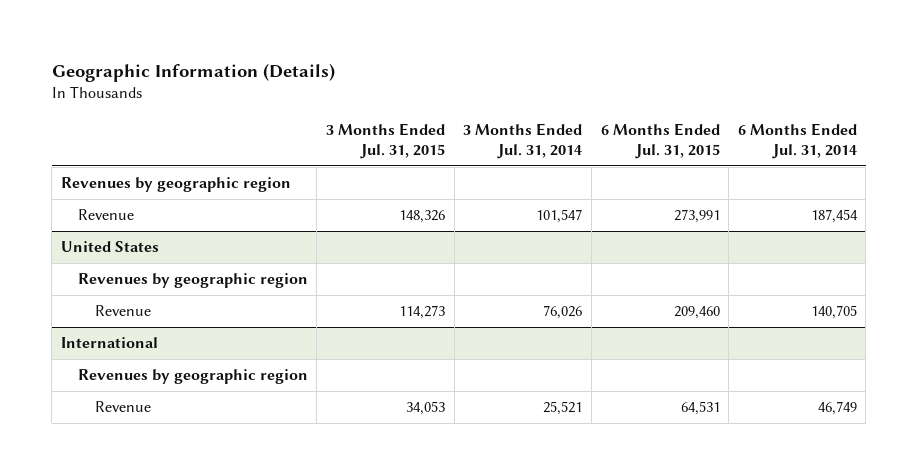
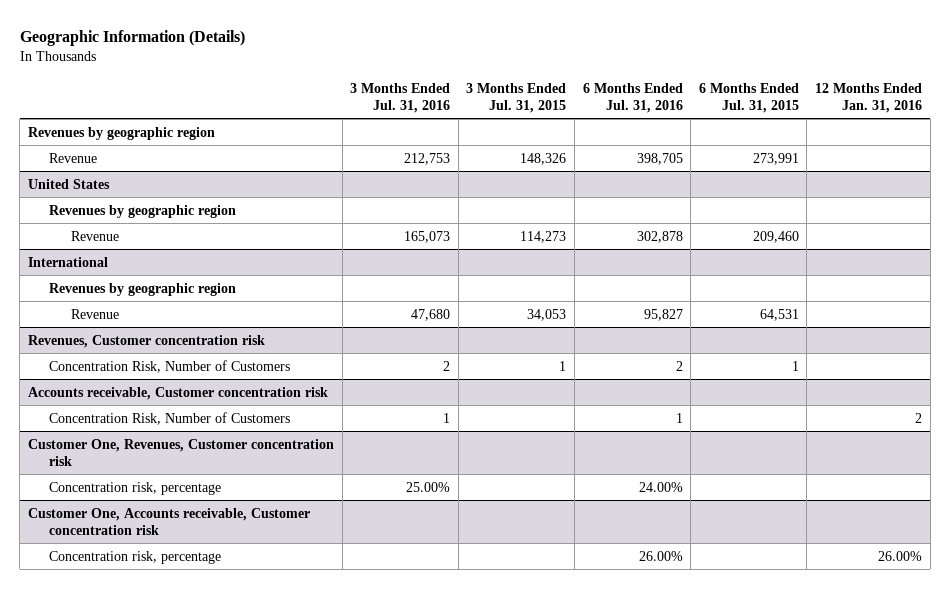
- | 3 Months Ended Jul. 31, 2015 | 3 Months Ended Jul. 31, 2014 | 6 Months Ended Jul. 31, 2015 | 6 Months Ended Jul. 31, 2014
+ | 3 Months Ended Jul. 31, 2016 | 3 Months Ended Jul. 31, 2015 | 6 Months Ended Jul. 31, 2016 | 6 Months Ended Jul. 31, 2015 | 12 Months Ended Jan. 31, 2016
+ Revenues, Customer concentration risk
+ Concentration Risk, Number of Customers | 2 | 1 | 2 | 1 |
+ Accounts receivable, Customer concentration risk
+ Concentration Risk, Number of Customers | 1 | | 1 | | 2
+ Customer One, Revenues, Customer concentration risk
+ Concentration risk, percentage | 25.00% | | 24.00% | |
+ Customer One, Accounts receivable, Customer concentration risk
+ Concentration risk, percentage | | | 26.00% | | 26.00%

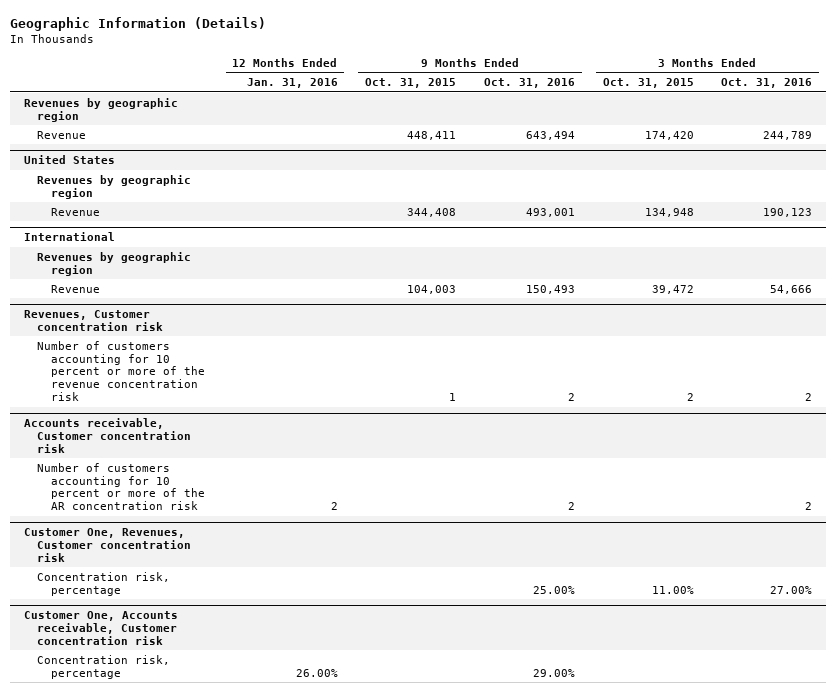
- | 3 Months Ended Jul. 31, 2016 | 3 Months Ended Jul. 31, 2015 | 6 Months Ended Jul. 31, 2016 | 6 Months Ended Jul. 31, 2015 | 12 Months Ended Jan. 31, 2016
+ | 12 Months Ended Jan. 31, 2016 | 9 Months Ended Oct. 31, 2015 | 9 Months Ended Oct. 31, 2016 | 3 Months Ended Oct. 31, 2015 | 3 Months Ended Oct. 31, 2016
@ Revenues, Customer concentration risk
- Concentration Risk, Number of Customers | 2 | 1 | 2 | 1 |
+ Number of customers accounting for 10 percent or more of the revenue concentration risk | | 1 | 2 | 2 | 2
@ Accounts receivable, Customer concentration risk
- Concentration Risk, Number of Customers | 1 | | 1 | | 2
+ Number of customers accounting for 10 percent or more of the AR concentration risk | 2 | | 2 | | 2

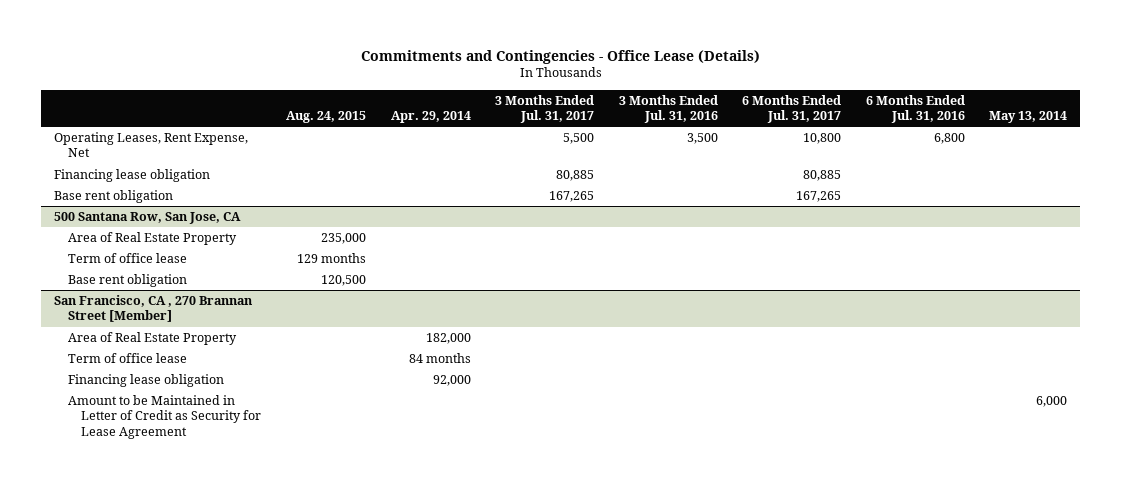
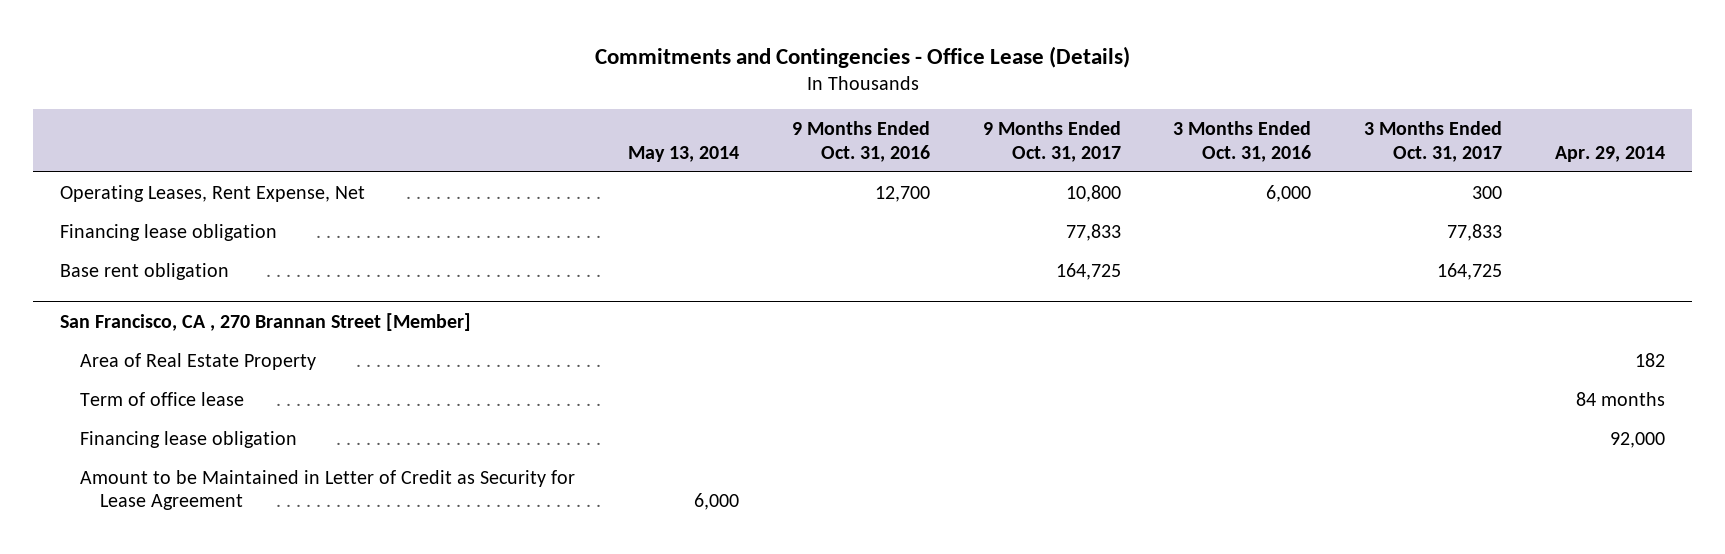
- | Aug. 24, 2015 | Apr. 29, 2014 | 3 Months Ended Jul. 31, 2017 | 3 Months Ended Jul. 31, 2016 | 6 Months Ended Jul. 31, 2017 | 6 Months Ended Jul. 31, 2016 | May 13, 2014
+ | May 13, 2014 | 9 Months Ended Oct. 31, 2016 | 9 Months Ended Oct. 31, 2017 | 3 Months Ended Oct. 31, 2016 | 3 Months Ended Oct. 31, 2017 | Apr. 29, 2014
- 500 Santana Row, San Jose, CA
- Area of Real Estate Property | 235,000 | | | | | |
- Term of office lease | 129 months | | | | | |
- Base rent obligation | 120,500 | | | | | |
@ San Francisco, CA , 270 Brannan Street [Member]
- Area of Real Estate Property | | 182,000 | | | | |
+ Area of Real Estate Property | | | | | | 182

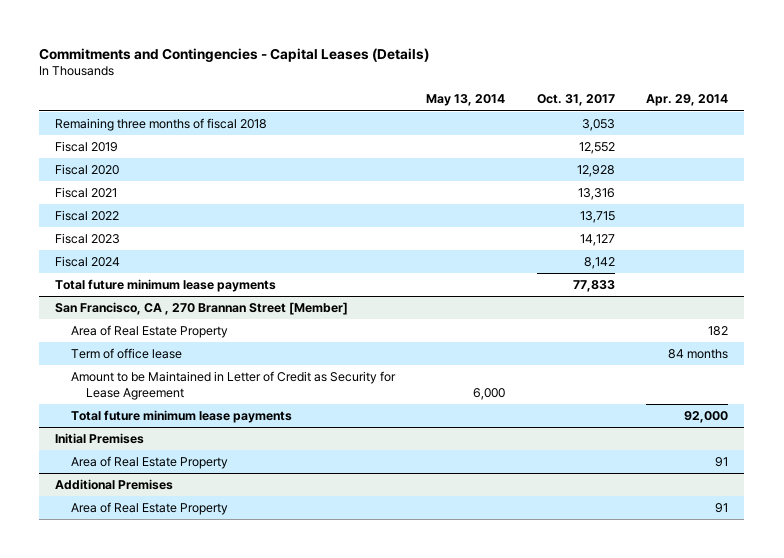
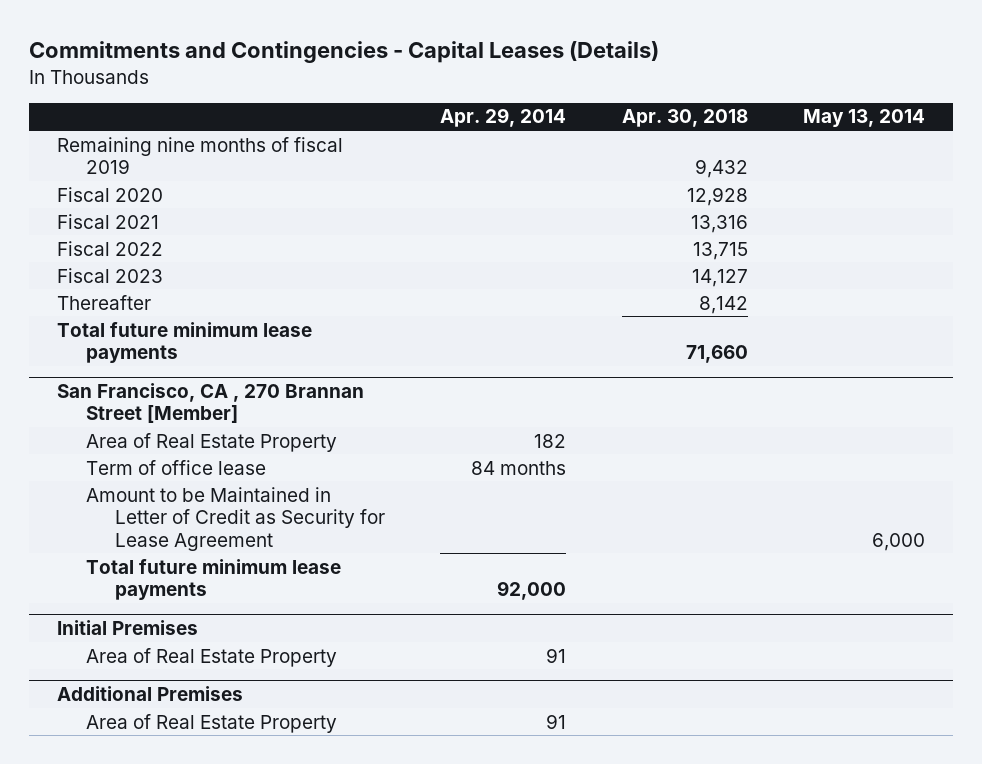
- | May 13, 2014 | Oct. 31, 2017 | Apr. 29, 2014
+ | Apr. 29, 2014 | Apr. 30, 2018 | May 13, 2014
- Remaining three months of fiscal 2018 | | 3,053 |
- Fiscal 2019 | | 12,552 |
+ Remaining nine months of fiscal 2019 | | 9,432 |
- Fiscal 2024 | | 8,142 |
+ Thereafter | | 8,142 |

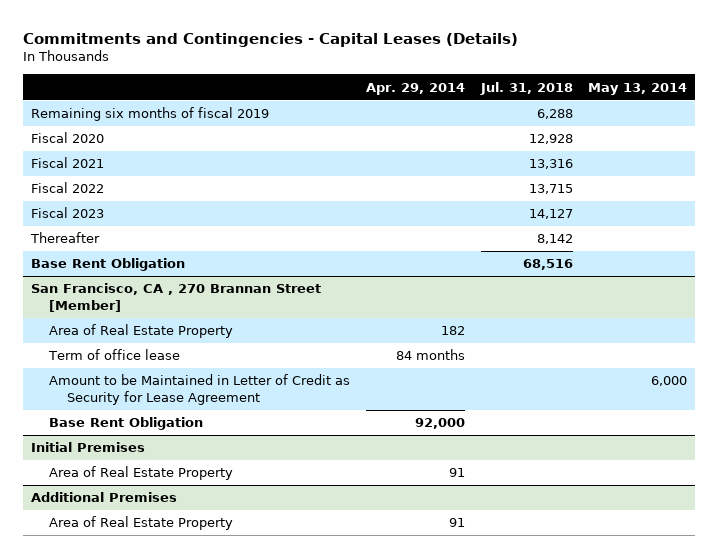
- | Apr. 29, 2014 | Apr. 30, 2018 | May 13, 2014
+ | Apr. 29, 2014 | Jul. 31, 2018 | May 13, 2014
- Remaining nine months of fiscal 2019 | | 9,432 |
+ Remaining six months of fiscal 2019 | | 6,288 |
- Total future minimum lease payments | | 71,660 |
+ Base Rent Obligation | | 68,516 |
@ San Francisco, CA , 270 Brannan Street [Member]
- Total future minimum lease payments | 92,000 | |
+ Base Rent Obligation | 92,000 | |

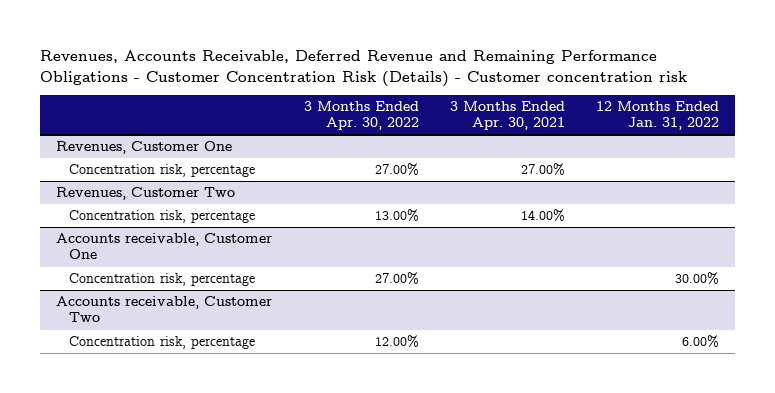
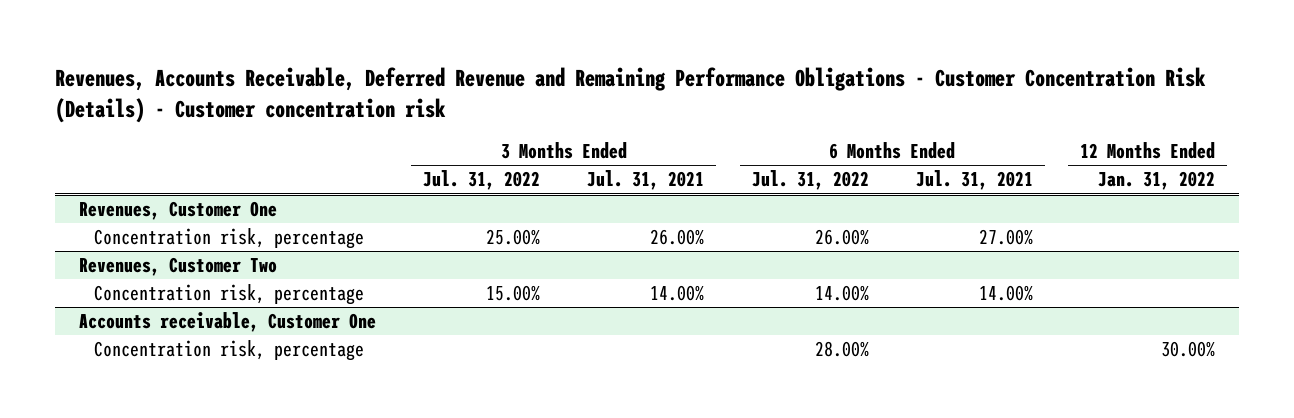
- | 3 Months Ended Apr. 30, 2022 | 3 Months Ended Apr. 30, 2021 | 12 Months Ended Jan. 31, 2022
+ | 3 Months Ended Jul. 31, 2022 | 3 Months Ended Jul. 31, 2021 | 6 Months Ended Jul. 31, 2022 | 6 Months Ended Jul. 31, 2021 | 12 Months Ended Jan. 31, 2022
- Accounts receivable, Customer Two
- Concentration risk, percentage | 12.00% | | 6.00%

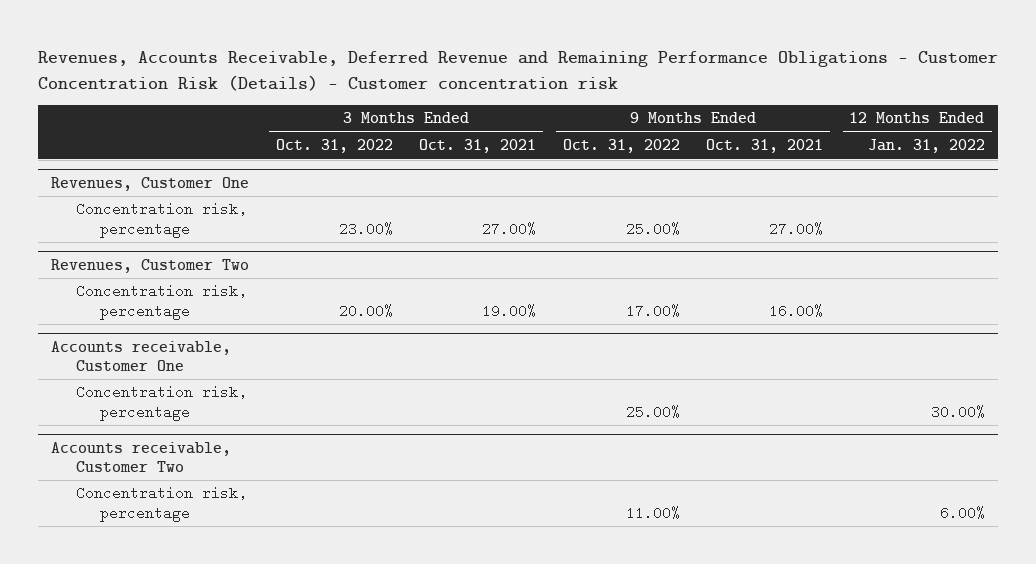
- | 3 Months Ended Jul. 31, 2022 | 3 Months Ended Jul. 31, 2021 | 6 Months Ended Jul. 31, 2022 | 6 Months Ended Jul. 31, 2021 | 12 Months Ended Jan. 31, 2022
+ | 3 Months Ended Oct. 31, 2022 | 3 Months Ended Oct. 31, 2021 | 9 Months Ended Oct. 31, 2022 | 9 Months Ended Oct. 31, 2021 | 12 Months Ended Jan. 31, 2022
+ Accounts receivable, Customer Two
+ Concentration risk, percentage | | | 11.00% | | 6.00%

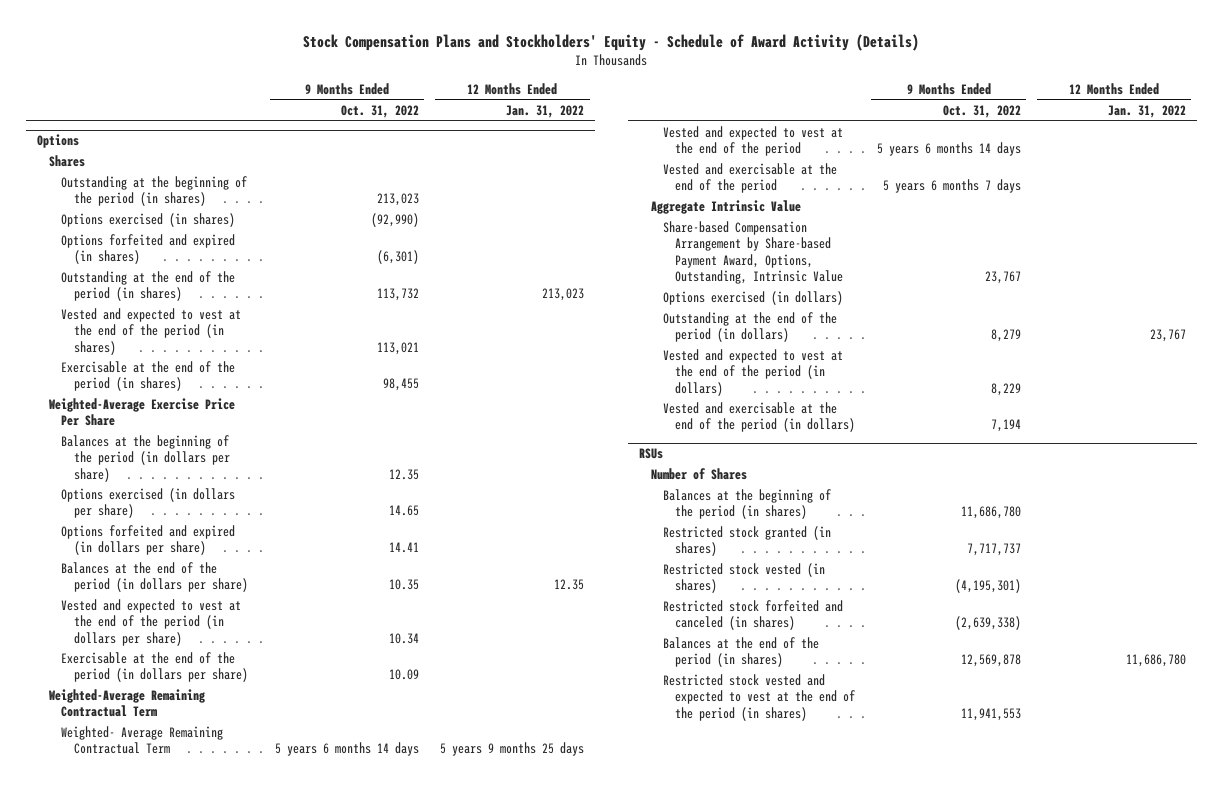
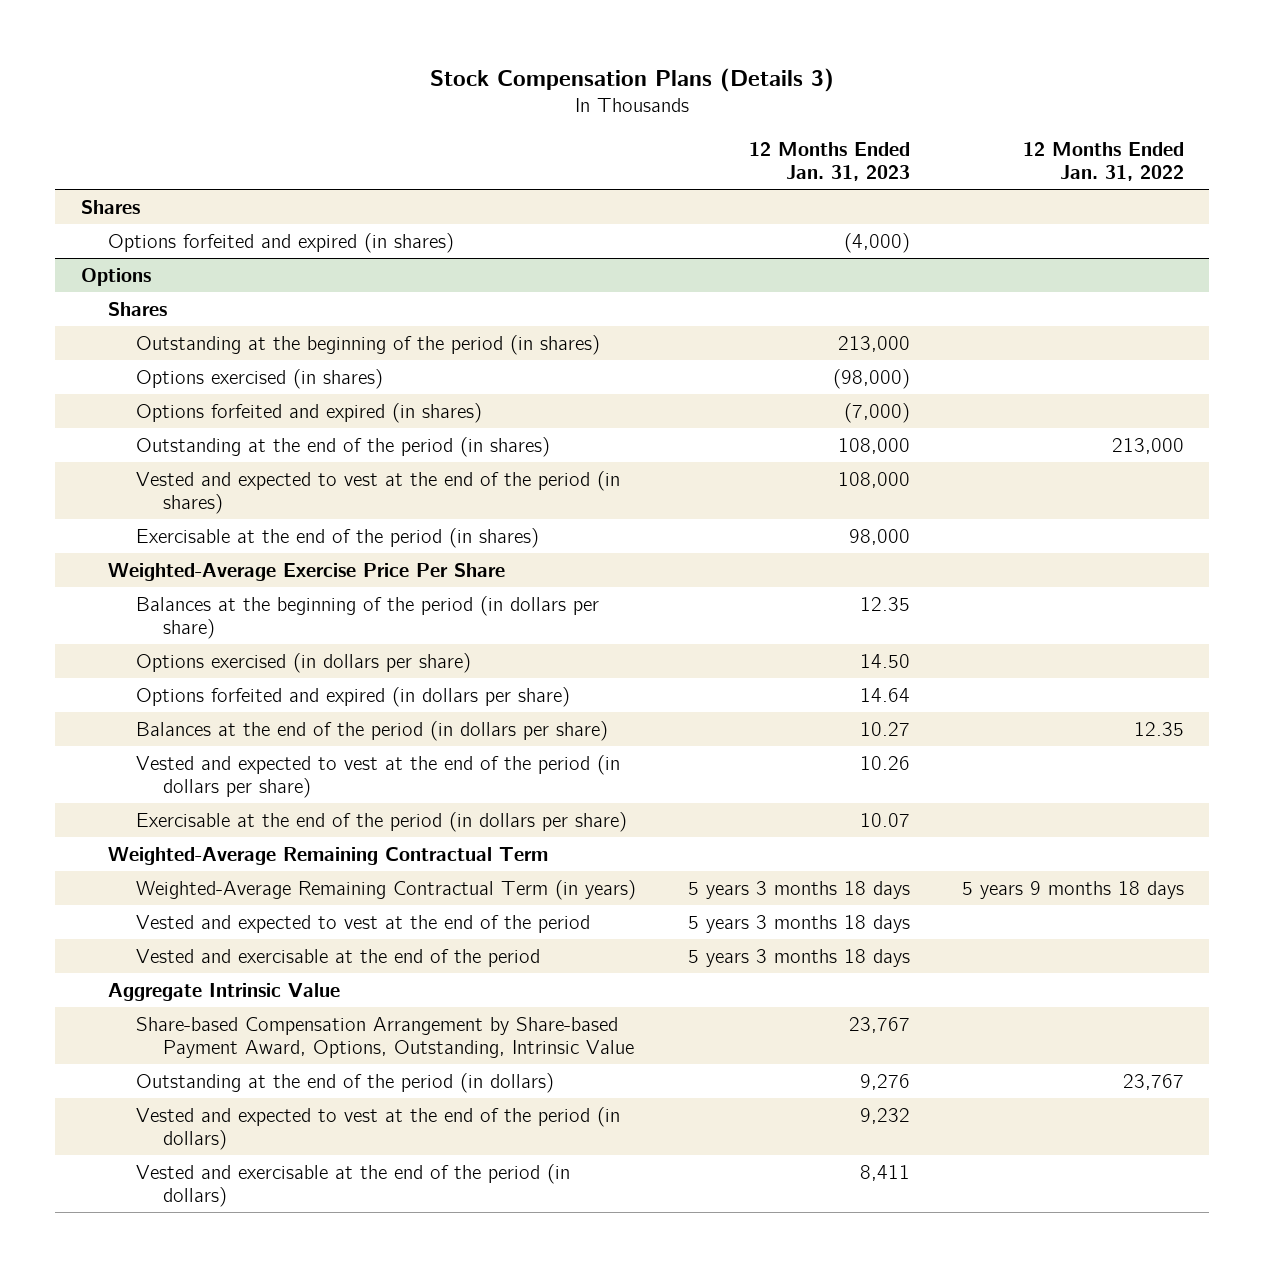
- Stock Compensation Plans and Stockholders' Equity - Schedule of Award Activity (Details)
+ Stock Compensation Plans (Details 3)
- | 9 Months Ended Oct. 31, 2022 | 12 Months Ended Jan. 31, 2022
+ | 12 Months Ended Jan. 31, 2023 | 12 Months Ended Jan. 31, 2022
+ Shares
+ Options forfeited and expired (in shares) | (4,000) |
@ Options
- Outstanding at the end of the period (in shares) | 113,732 | 213,023
+ Outstanding at the end of the period (in shares) | 108,000 | 213,000
- Weighted- Average Remaining Contractual Term | 5 years 6 months 14 days | 5 years 9 months 25 days
+ Weighted-Average Remaining Contractual Term (in years) | 5 years 3 months 18 days | 5 years 9 months 18 days
- Options exercised (in dollars)
- RSUs
- Number of Shares
- Balances at the beginning of the period (in shares) | 11,686,780 |
- Restricted stock granted (in shares) | 7,717,737 |
- Restricted stock vested (in shares) | (4,195,301) |
- Restricted stock forfeited and canceled (in shares) | (2,639,338) |
- Balances at the end of the period (in shares) | 12,569,878 | 11,686,780
- Restricted stock vested and expected to vest at the end of the period (in shares) | 11,941,553 |

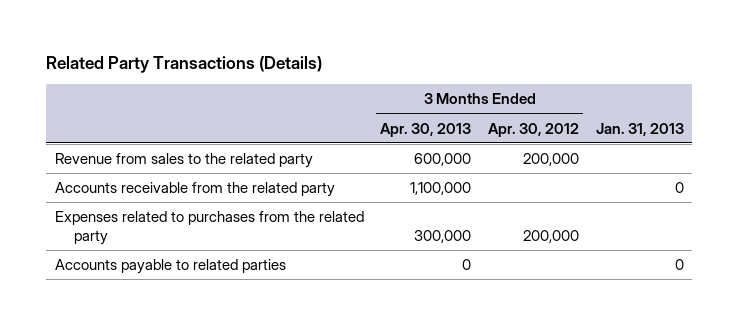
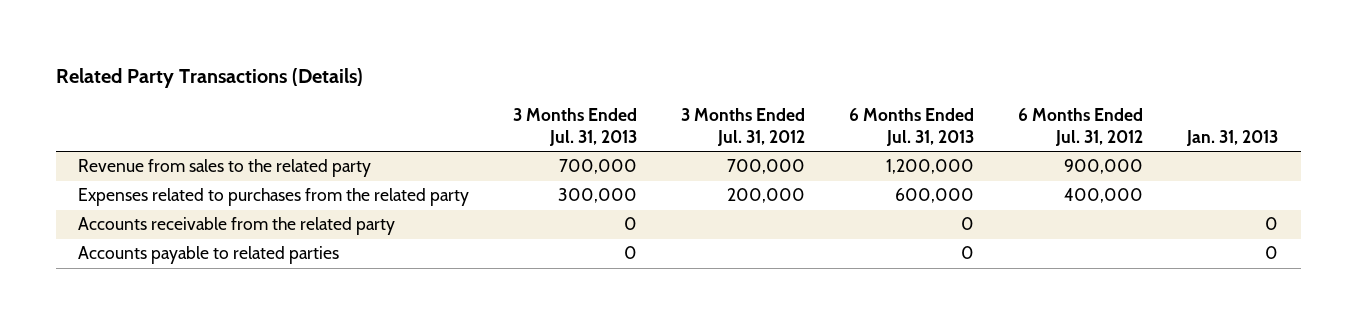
- | 3 Months Ended Apr. 30, 2013 | 3 Months Ended Apr. 30, 2012 | Jan. 31, 2013
+ | 3 Months Ended Jul. 31, 2013 | 3 Months Ended Jul. 31, 2012 | 6 Months Ended Jul. 31, 2013 | 6 Months Ended Jul. 31, 2012 | Jan. 31, 2013
moved down: Accounts receivable from the related party | 0 | | 0 | | 0

